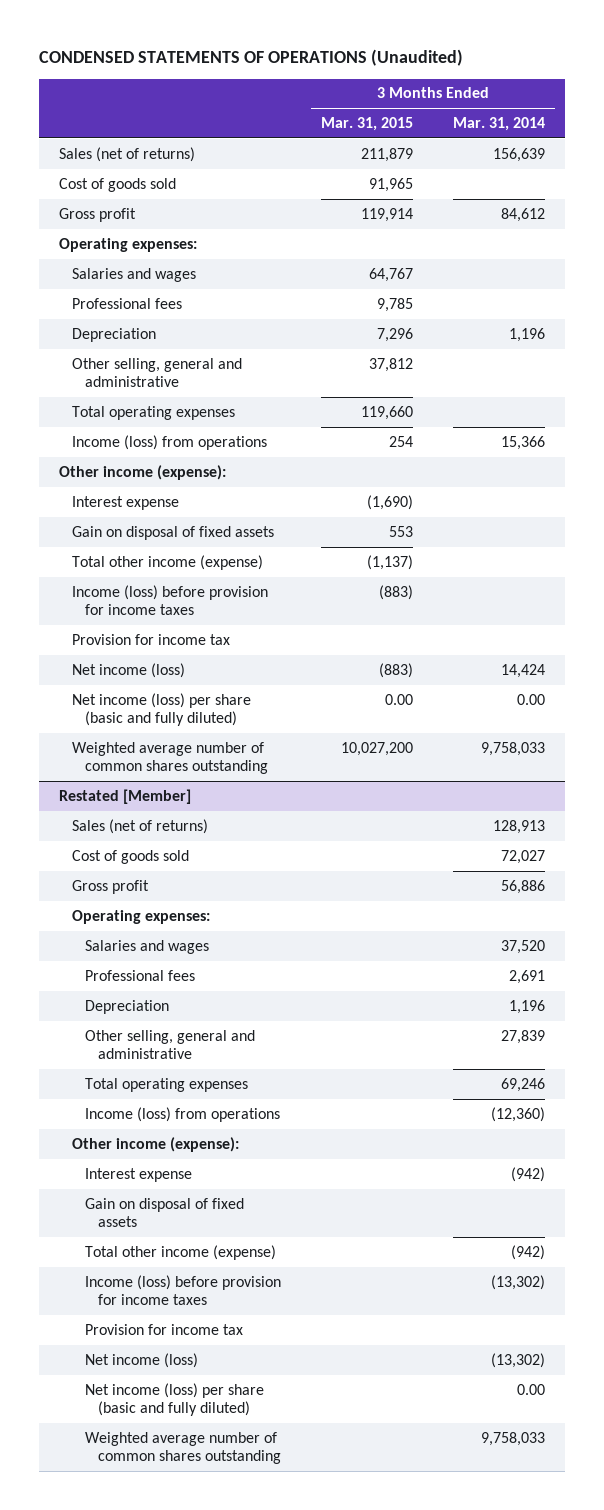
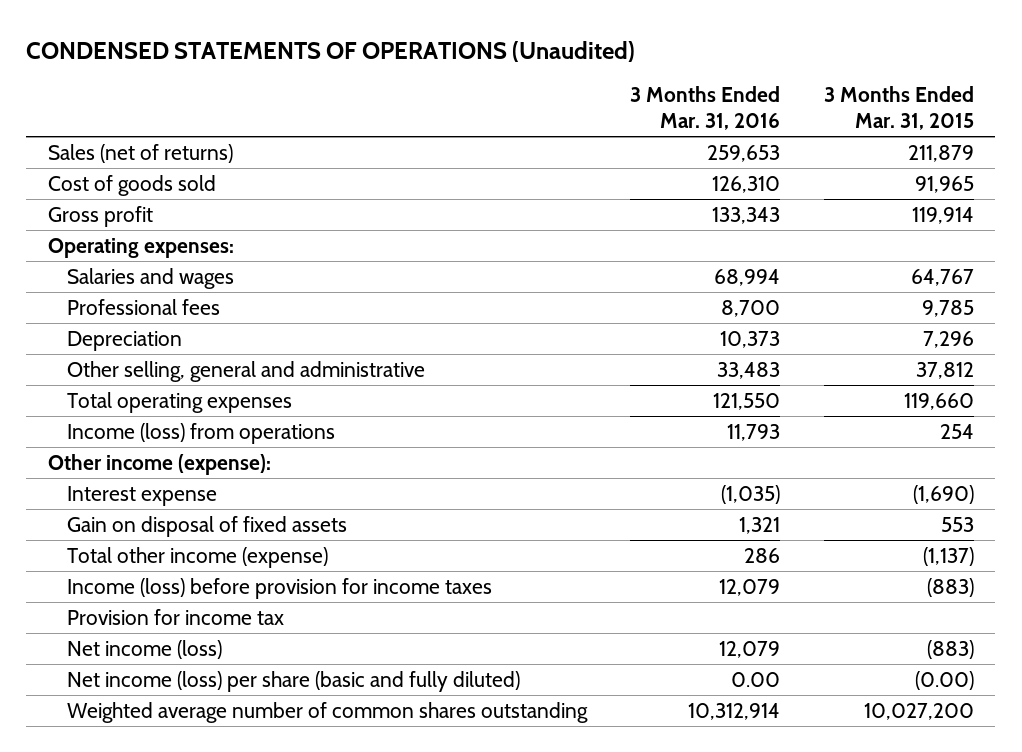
- | 3 Months Ended Mar. 31, 2015 | 3 Months Ended Mar. 31, 2014
+ | 3 Months Ended Mar. 31, 2016 | 3 Months Ended Mar. 31, 2015
- Net income (loss) per share (basic and fully diluted) | 0.00 | 0.00
+ Net income (loss) per share (basic and fully diluted) | 0.00 | (0.00)
- Restated [Member]
- Sales (net of returns) | | 128,913
- Cost of goods sold | | 72,027
- Gross profit | | 56,886
- Operating expenses:
- Salaries and wages | | 37,520
- Professional fees | | 2,691
- Depreciation | | 1,196
- Other selling, general and administrative | | 27,839
- Total operating expenses | | 69,246
- Income (loss) from operations | | (12,360)
- Other income (expense):
- Interest expense | | (942)
- Gain on disposal of fixed assets
- Total other income (expense) | | (942)
- Income (loss) before provision for income taxes | | (13,302)
- Provision for income tax
- Net income (loss) | | (13,302)
- Net income (loss) per share (basic and fully diluted) | | 0.00
- Weighted average number of common shares outstanding | | 9,758,033

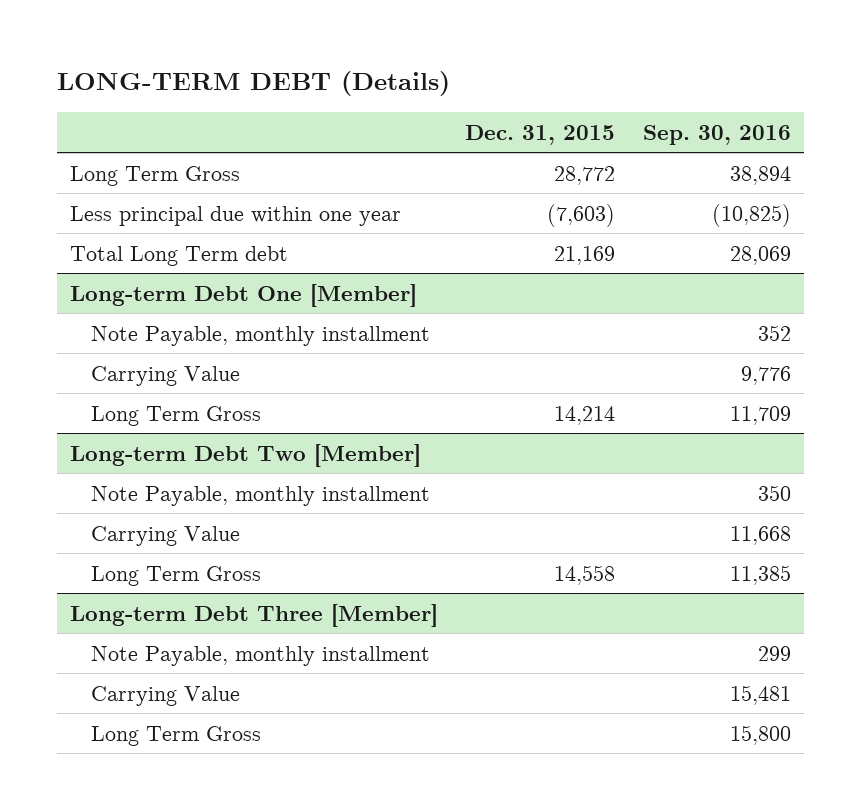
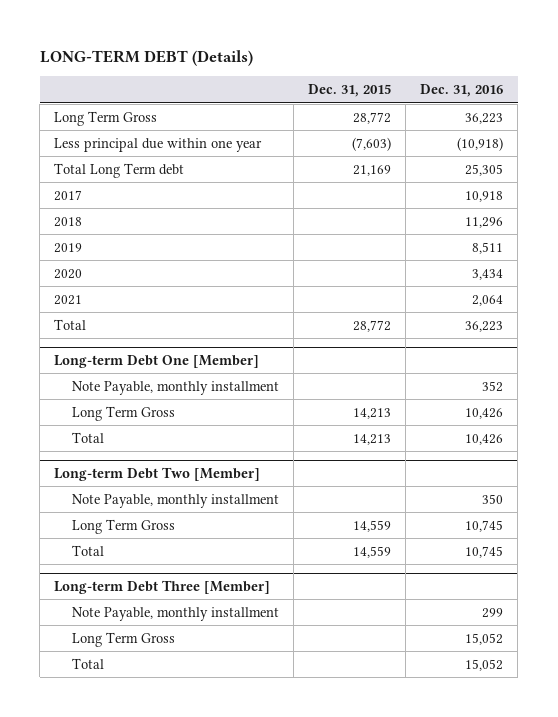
- | Dec. 31, 2015 | Sep. 30, 2016
+ | Dec. 31, 2015 | Dec. 31, 2016
+ 2017 | | 10,918
+ 2018 | | 11,296
+ 2019 | | 8,511
+ 2020 | | 3,434
+ 2021 | | 2,064
+ Total | 28,772 | 36,223
@ Long-term Debt One [Member]
- Carrying Value | | 9,776
- Long Term Gross | 14,214 | 11,709
+ Long Term Gross | 14,213 | 10,426
+ Total | 14,213 | 10,426
@ Long-term Debt Two [Member]
- Carrying Value | | 11,668
- Long Term Gross | 14,558 | 11,385
+ Long Term Gross | 14,559 | 10,745
+ Total | 14,559 | 10,745
@ Long-term Debt Three [Member]
- Carrying Value | | 15,481
+ Total | | 15,052

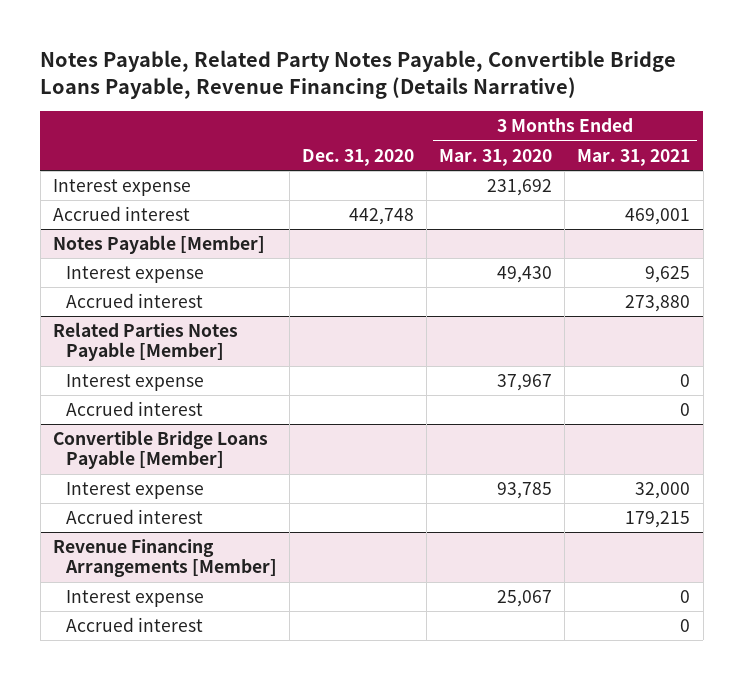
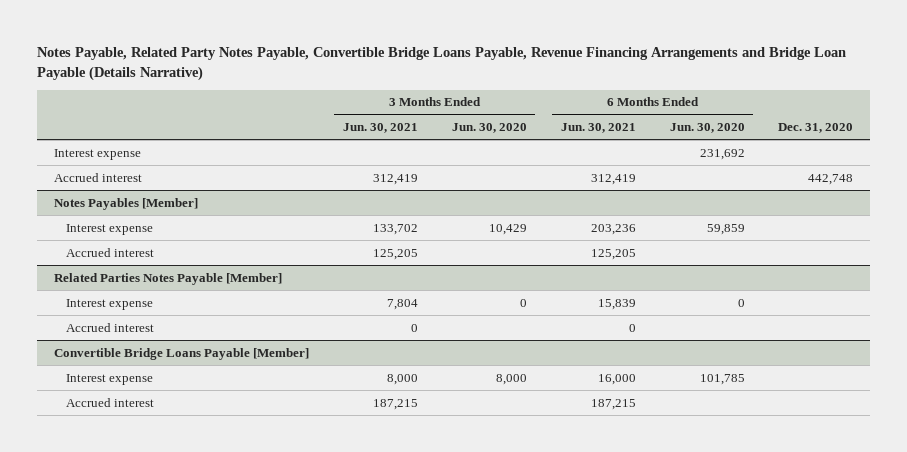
- Notes Payable, Related Party Notes Payable, Convertible Bridge Loans Payable, Revenue Financing (Details Narrative)
+ Notes Payable, Related Party Notes Payable, Convertible Bridge Loans Payable, Revenue Financing Arrangements and Bridge Loan Payable (Details Narrative)
- | Dec. 31, 2020 | 3 Months Ended Mar. 31, 2020 | 3 Months Ended Mar. 31, 2021
+ | 3 Months Ended Jun. 30, 2021 | 3 Months Ended Jun. 30, 2020 | 6 Months Ended Jun. 30, 2021 | 6 Months Ended Jun. 30, 2020 | Dec. 31, 2020
- Notes Payable [Member]
+ Notes Payables [Member]
- Revenue Financing Arrangements [Member]
- Interest expense | | 25,067 | 0
- Accrued interest | | | 0

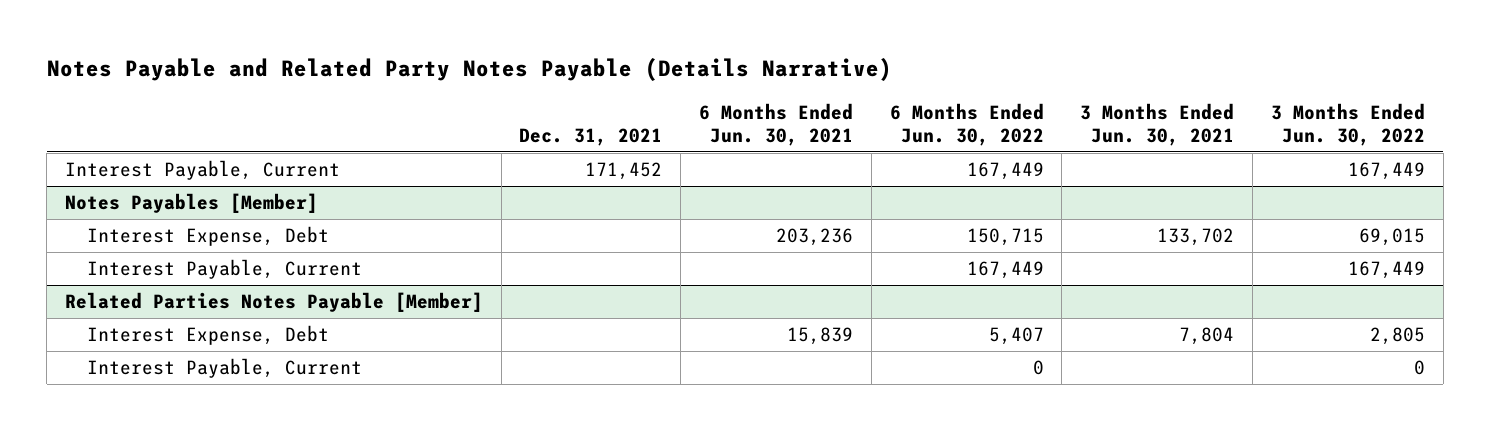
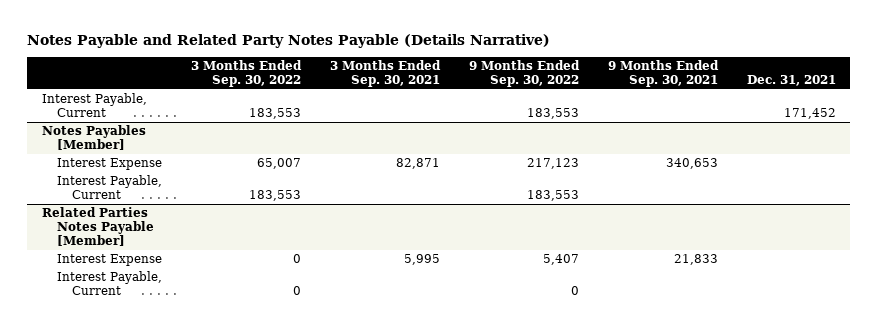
- | Dec. 31, 2021 | 6 Months Ended Jun. 30, 2021 | 6 Months Ended Jun. 30, 2022 | 3 Months Ended Jun. 30, 2021 | 3 Months Ended Jun. 30, 2022
+ | 3 Months Ended Sep. 30, 2022 | 3 Months Ended Sep. 30, 2021 | 9 Months Ended Sep. 30, 2022 | 9 Months Ended Sep. 30, 2021 | Dec. 31, 2021
@ Notes Payables [Member]
- Interest Expense, Debt | | 203,236 | 150,715 | 133,702 | 69,015
+ Interest Expense | 65,007 | 82,871 | 217,123 | 340,653 |
@ Related Parties Notes Payable [Member]
- Interest Expense, Debt | | 15,839 | 5,407 | 7,804 | 2,805
+ Interest Expense | 0 | 5,995 | 5,407 | 21,833 |

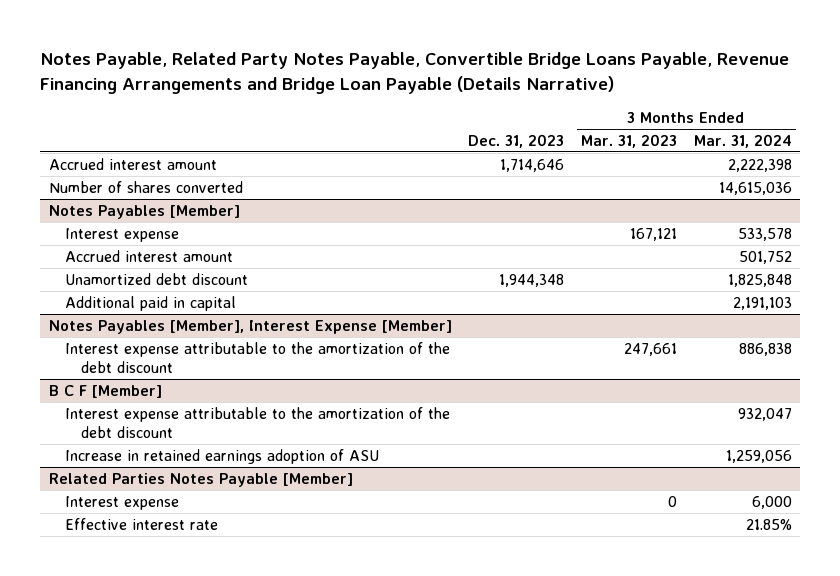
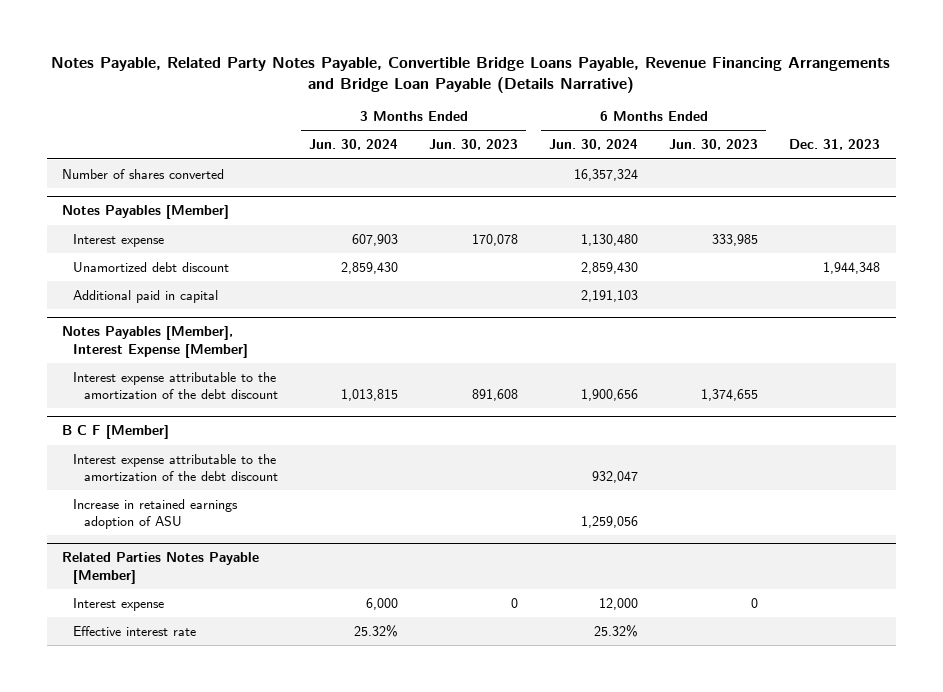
- | Dec. 31, 2023 | 3 Months Ended Mar. 31, 2023 | 3 Months Ended Mar. 31, 2024
+ | 3 Months Ended Jun. 30, 2024 | 3 Months Ended Jun. 30, 2023 | 6 Months Ended Jun. 30, 2024 | 6 Months Ended Jun. 30, 2023 | Dec. 31, 2023
- Accrued interest amount | 1,714,646 | | 2,222,398
@ Notes Payables [Member]
- Accrued interest amount | | | 501,752

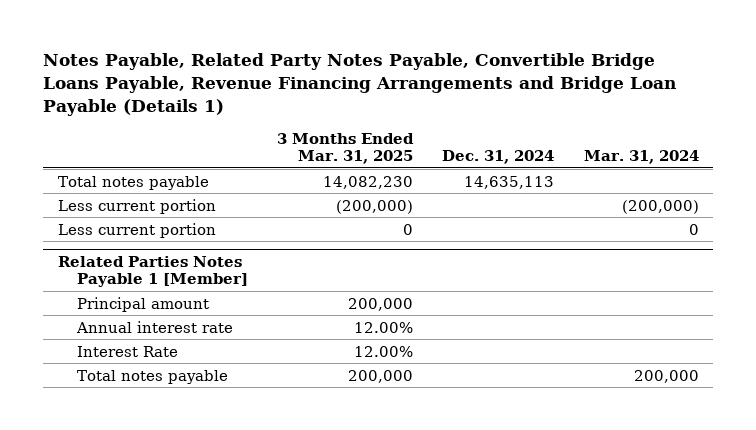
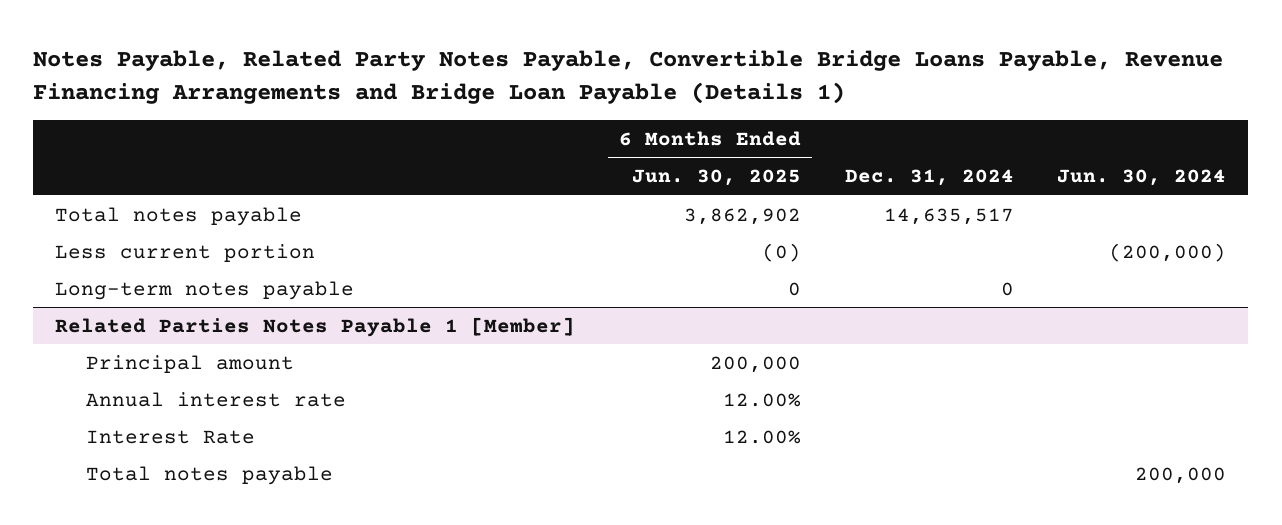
- | 3 Months Ended Mar. 31, 2025 | Dec. 31, 2024 | Mar. 31, 2024
+ | 6 Months Ended Jun. 30, 2025 | Dec. 31, 2024 | Jun. 30, 2024
- Total notes payable | 14,082,230 | 14,635,113 |
- Less current portion | (200,000) | | (200,000)
+ Total notes payable | 3,862,902 | 14,635,517 |
+ Long-term notes payable | 0 | 0 |

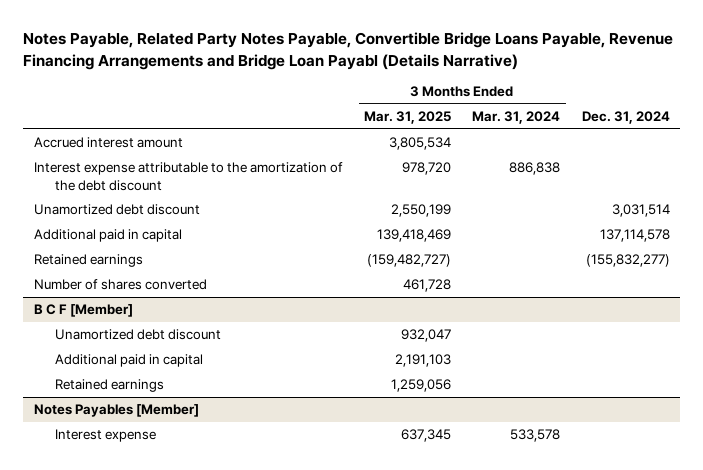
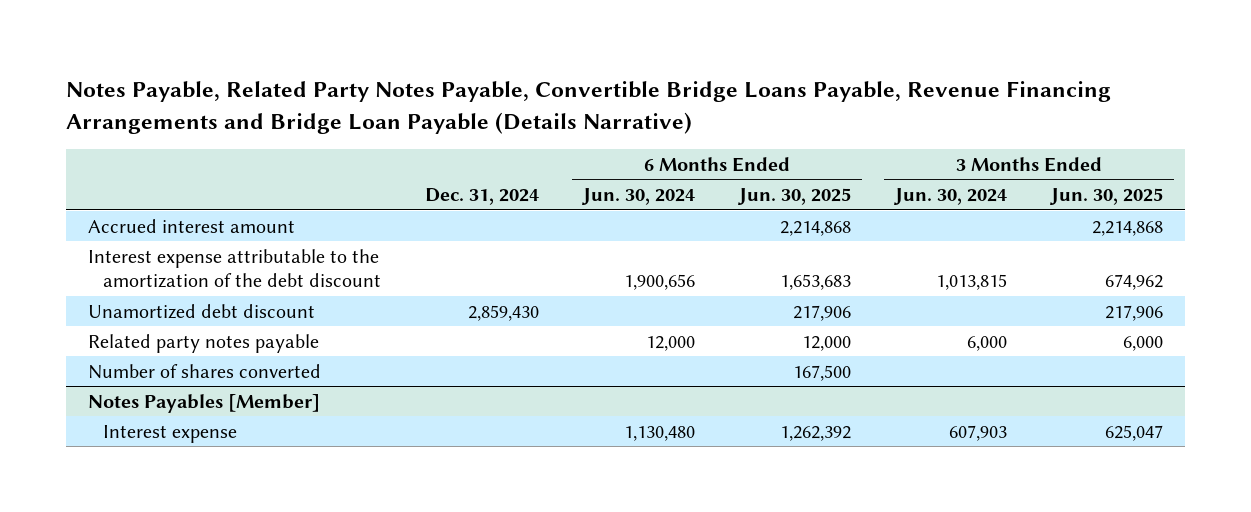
- Notes Payable, Related Party Notes Payable, Convertible Bridge Loans Payable, Revenue Financing Arrangements and Bridge Loan Payabl (Details Narrative)
+ Notes Payable, Related Party Notes Payable, Convertible Bridge Loans Payable, Revenue Financing Arrangements and Bridge Loan Payable (Details Narrative)
- | 3 Months Ended Mar. 31, 2025 | 3 Months Ended Mar. 31, 2024 | Dec. 31, 2024
+ | Dec. 31, 2024 | 6 Months Ended Jun. 30, 2024 | 6 Months Ended Jun. 30, 2025 | 3 Months Ended Jun. 30, 2024 | 3 Months Ended Jun. 30, 2025
- Unamortized debt discount | 2,550,199 | | 3,031,514
- Additional paid in capital | 139,418,469 | | 137,114,578
- Retained earnings | (159,482,727) | | (155,832,277)
+ Unamortized debt discount | 2,859,430 | | 217,906 | | 217,906
+ Related party notes payable | | 12,000 | 12,000 | 6,000 | 6,000
- B C F [Member]
- Unamortized debt discount | 932,047 | |
- Additional paid in capital | 2,191,103 | |
- Retained earnings | 1,259,056 | |

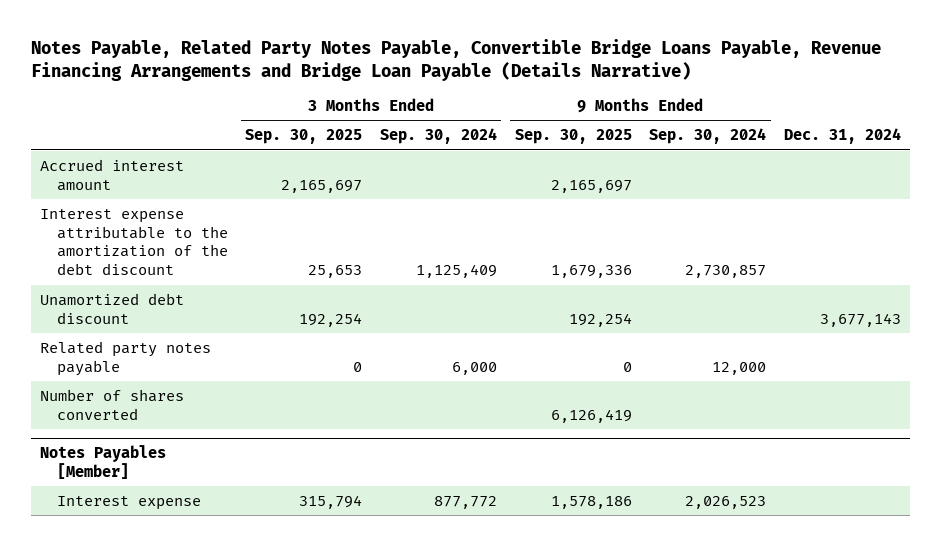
- | Dec. 31, 2024 | 6 Months Ended Jun. 30, 2024 | 6 Months Ended Jun. 30, 2025 | 3 Months Ended Jun. 30, 2024 | 3 Months Ended Jun. 30, 2025
+ | 3 Months Ended Sep. 30, 2025 | 3 Months Ended Sep. 30, 2024 | 9 Months Ended Sep. 30, 2025 | 9 Months Ended Sep. 30, 2024 | Dec. 31, 2024
- Unamortized debt discount | 2,859,430 | | 217,906 | | 217,906
+ Unamortized debt discount | 192,254 | | 192,254 | | 3,677,143

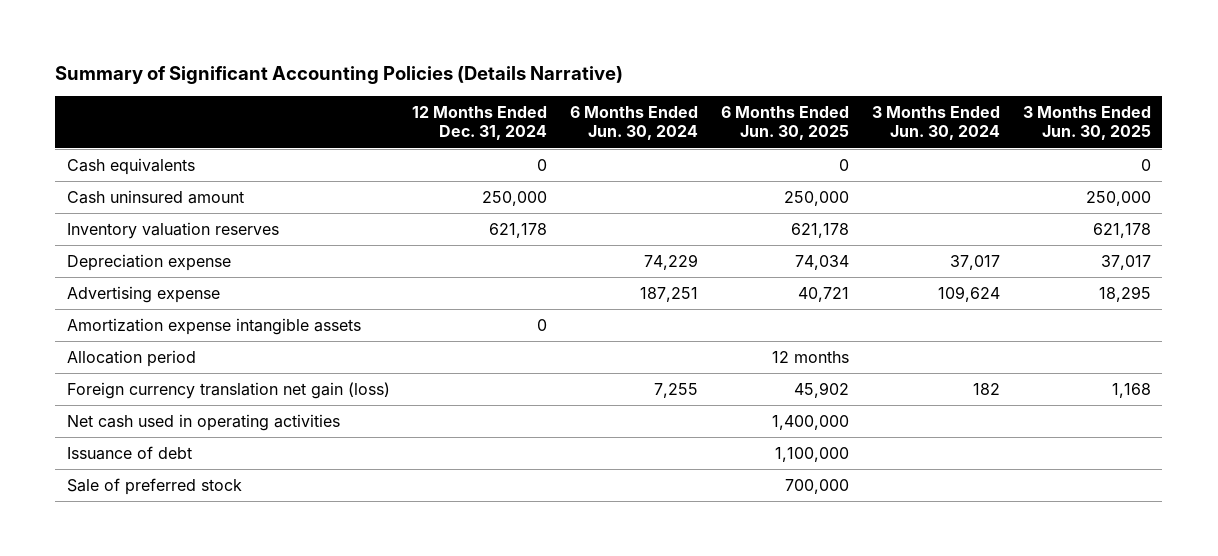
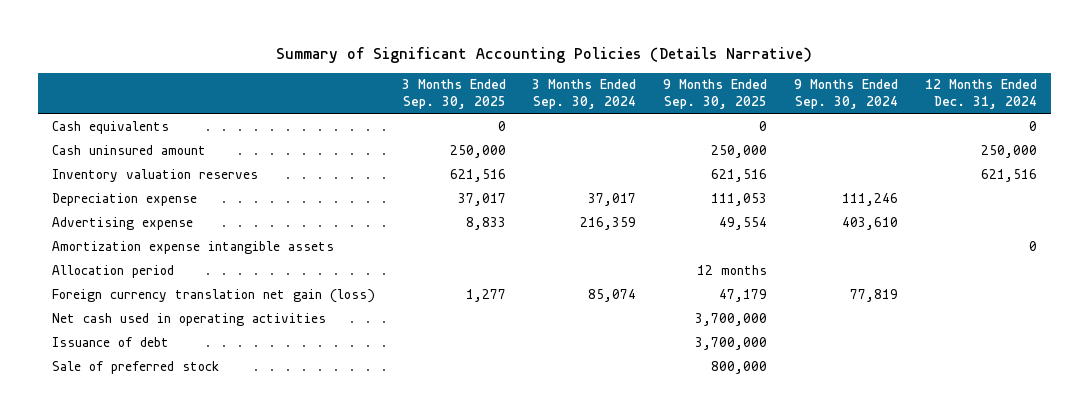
- | 12 Months Ended Dec. 31, 2024 | 6 Months Ended Jun. 30, 2024 | 6 Months Ended Jun. 30, 2025 | 3 Months Ended Jun. 30, 2024 | 3 Months Ended Jun. 30, 2025
+ | 3 Months Ended Sep. 30, 2025 | 3 Months Ended Sep. 30, 2024 | 9 Months Ended Sep. 30, 2025 | 9 Months Ended Sep. 30, 2024 | 12 Months Ended Dec. 31, 2024
- Inventory valuation reserves | 621,178 | | 621,178 | | 621,178
+ Inventory valuation reserves | 621,516 | | 621,516 | | 621,516

